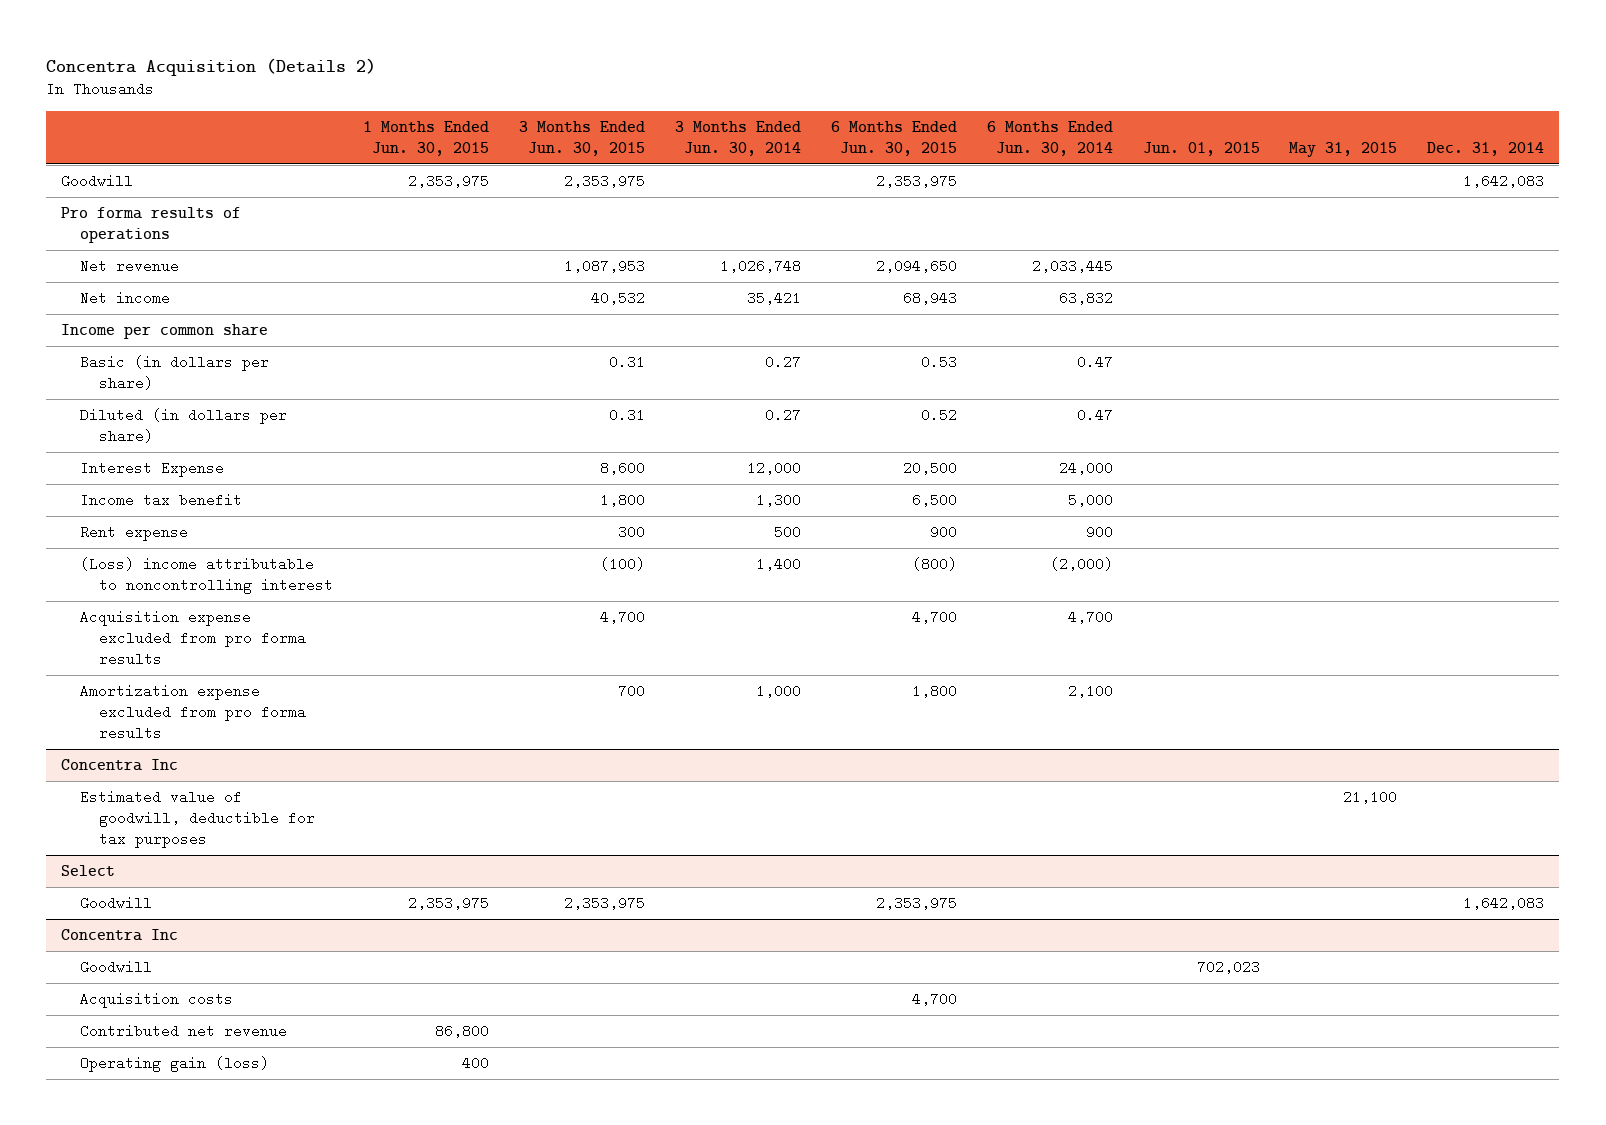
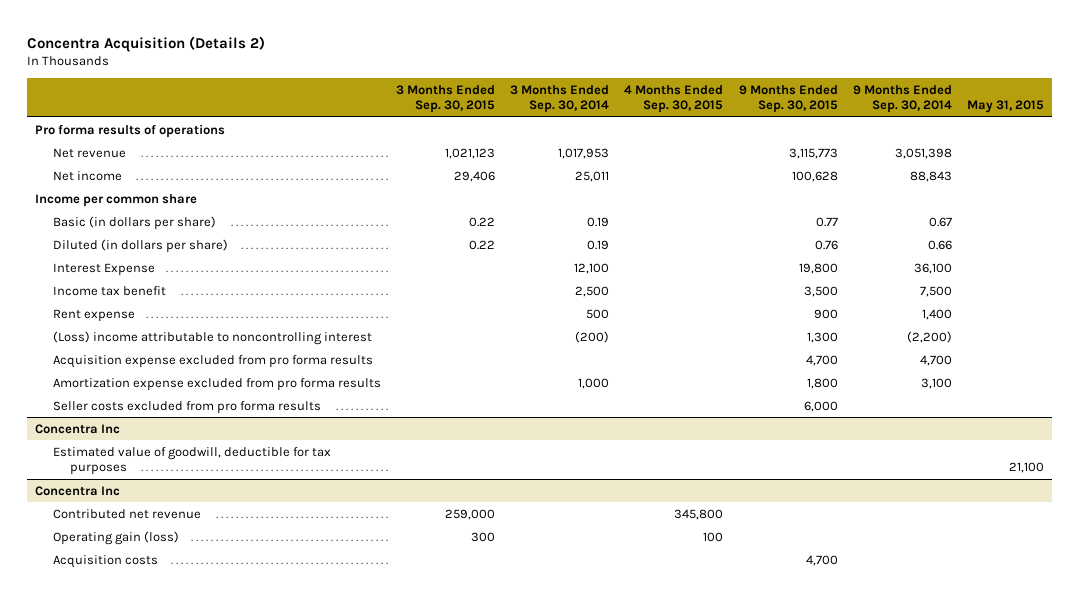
- | 1 Months Ended Jun. 30, 2015 | 3 Months Ended Jun. 30, 2015 | 3 Months Ended Jun. 30, 2014 | 6 Months Ended Jun. 30, 2015 | 6 Months Ended Jun. 30, 2014 | Jun. 01, 2015 | May 31, 2015 | Dec. 31, 2014
+ | 3 Months Ended Sep. 30, 2015 | 3 Months Ended Sep. 30, 2014 | 4 Months Ended Sep. 30, 2015 | 9 Months Ended Sep. 30, 2015 | 9 Months Ended Sep. 30, 2014 | May 31, 2015
- Goodwill | 2,353,975 | 2,353,975 | | 2,353,975 | | | | 1,642,083
+ Seller costs excluded from pro forma results | | | | 6,000 | |
- Select
- Goodwill | 2,353,975 | 2,353,975 | | 2,353,975 | | | | 1,642,083
@ Concentra Inc
- Goodwill | | | | | | 702,023 | |
moved down: Acquisition costs | | | | 4,700 | |

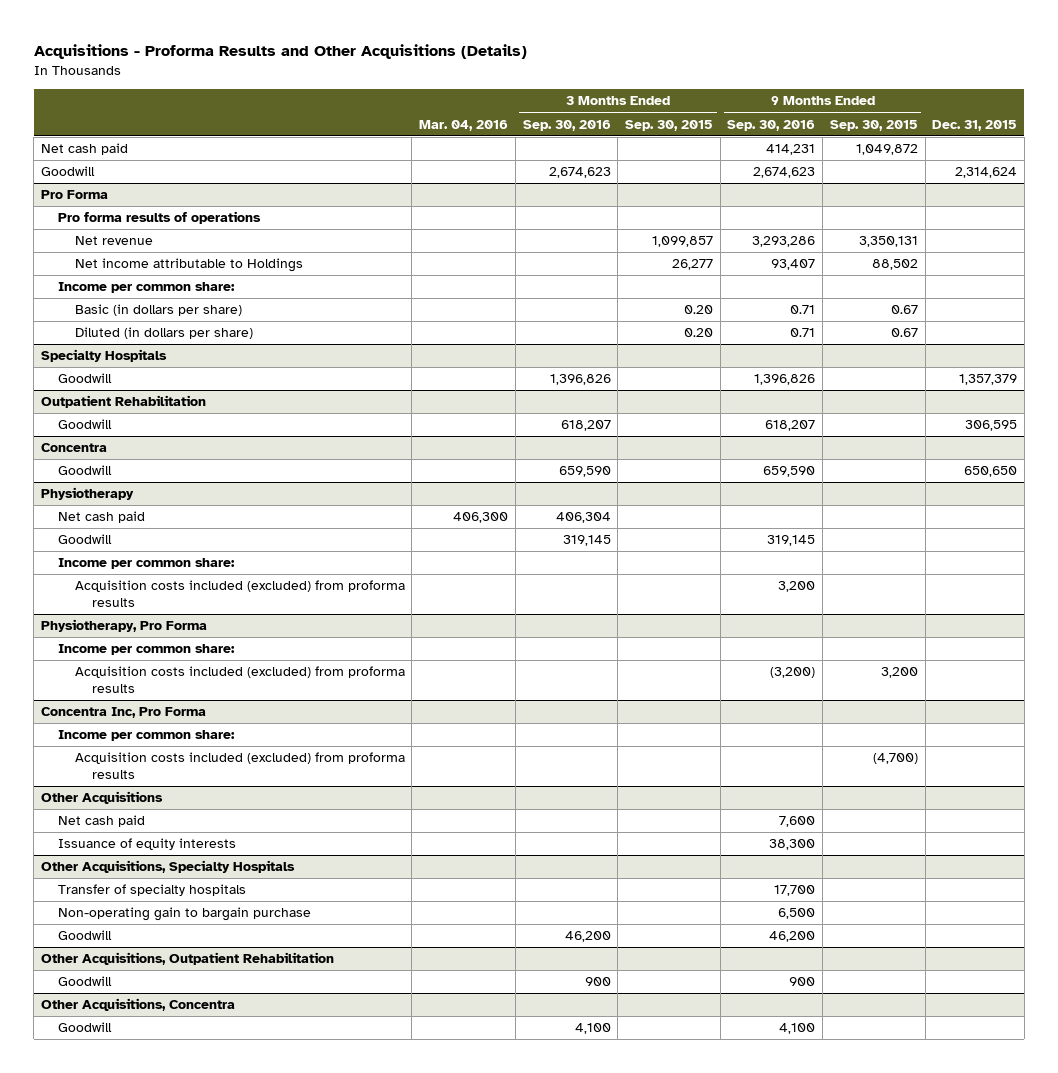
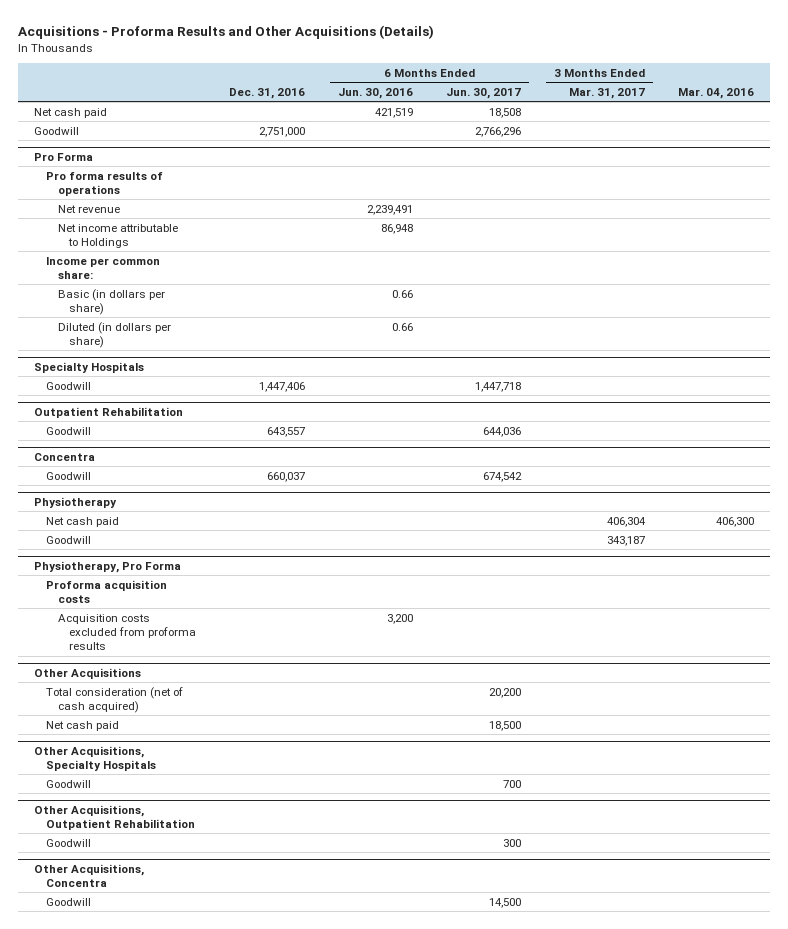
- | Mar. 04, 2016 | 3 Months Ended Sep. 30, 2016 | 3 Months Ended Sep. 30, 2015 | 9 Months Ended Sep. 30, 2016 | 9 Months Ended Sep. 30, 2015 | Dec. 31, 2015
+ | Dec. 31, 2016 | 6 Months Ended Jun. 30, 2016 | 6 Months Ended Jun. 30, 2017 | 3 Months Ended Mar. 31, 2017 | Mar. 04, 2016
@ Physiotherapy
- Income per common share:
- Acquisition costs included (excluded) from proforma results | | | | 3,200 | |
@ Physiotherapy, Pro Forma
- Income per common share:
- Acquisition costs included (excluded) from proforma results | | | | (3,200) | 3,200 |
- Concentra Inc, Pro Forma
- Income per common share:
- Acquisition costs included (excluded) from proforma results | | | | | (4,700) |
@ Physiotherapy, Pro Forma
+ Proforma acquisition costs
+ Acquisition costs excluded from proforma results | | 3,200 | | |
@ Other Acquisitions
+ Total consideration (net of cash acquired) | | | 20,200 | |
- Issuance of equity interests | | | | 38,300 | |
@ Other Acquisitions, Specialty Hospitals
- Transfer of specialty hospitals | | | | 17,700 | |
- Non-operating gain to bargain purchase | | | | 6,500 | |

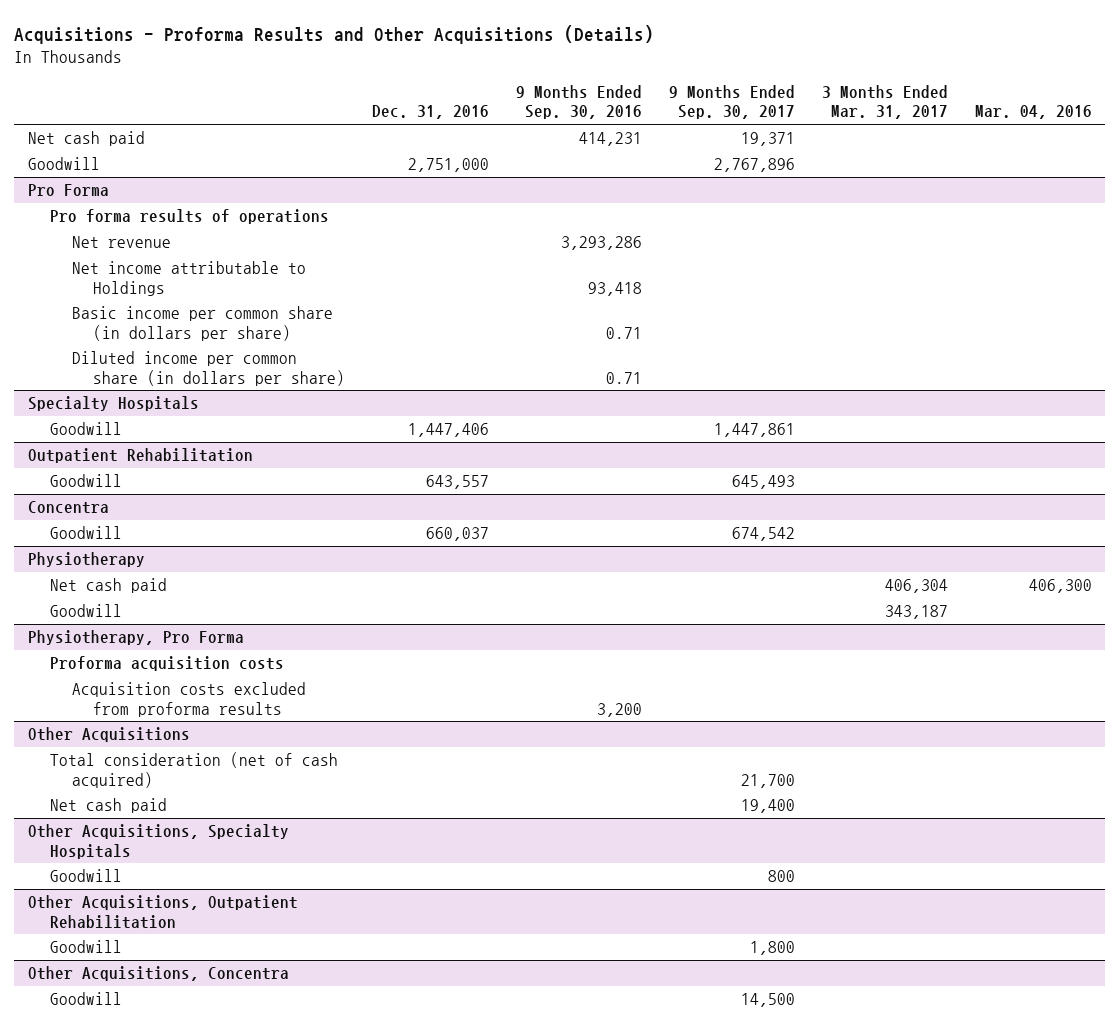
- | Dec. 31, 2016 | 6 Months Ended Jun. 30, 2016 | 6 Months Ended Jun. 30, 2017 | 3 Months Ended Mar. 31, 2017 | Mar. 04, 2016
+ | Dec. 31, 2016 | 9 Months Ended Sep. 30, 2016 | 9 Months Ended Sep. 30, 2017 | 3 Months Ended Mar. 31, 2017 | Mar. 04, 2016
@ Pro Forma
- Income per common share:
- Basic (in dollars per share) | | 0.66 | | |
- Diluted (in dollars per share) | | 0.66 | | |
+ Basic income per common share (in dollars per share) | | 0.71 | | |
+ Diluted income per common share (in dollars per share) | | 0.71 | | |

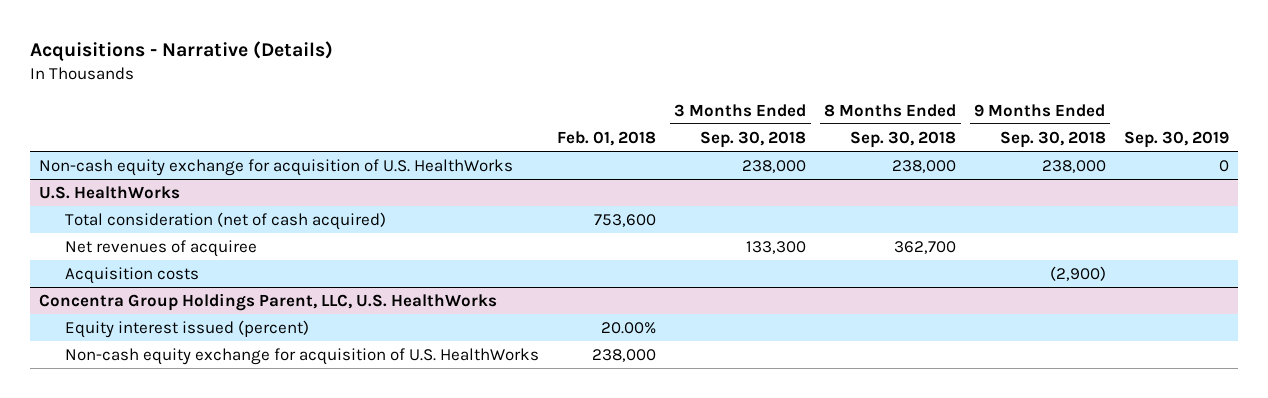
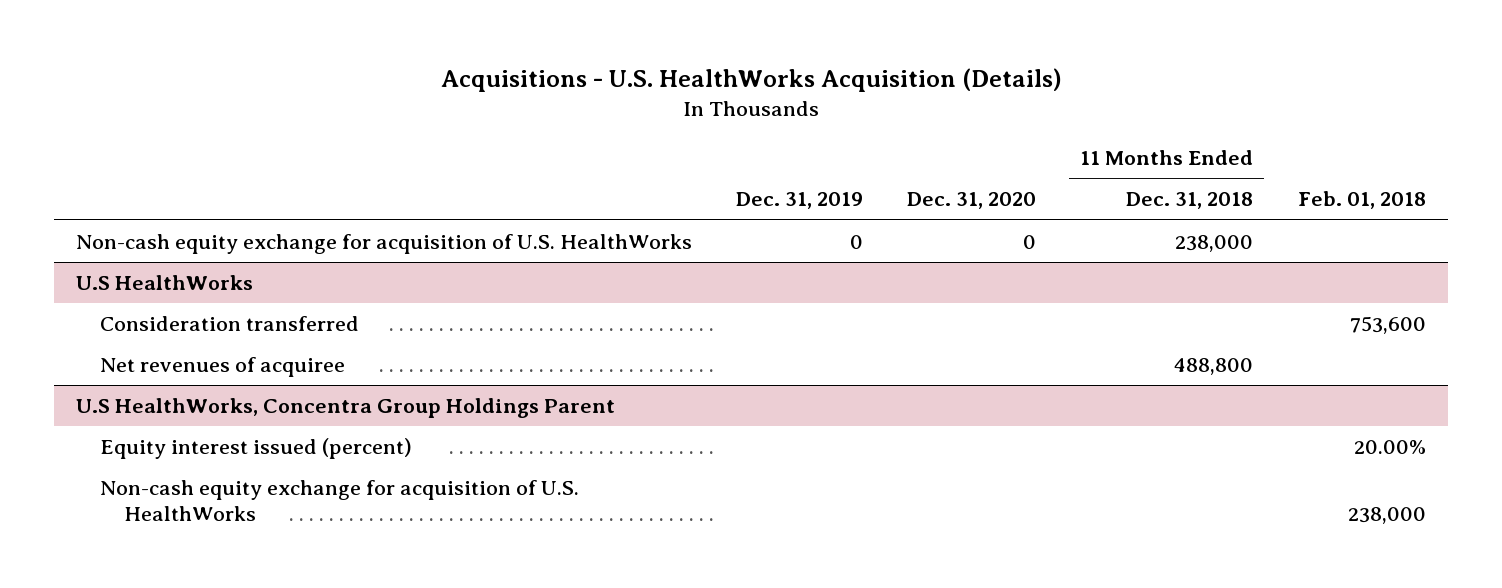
- Acquisitions - Narrative (Details)
+ Acquisitions - U.S. HealthWorks Acquisition (Details)
- | Feb. 01, 2018 | 3 Months Ended Sep. 30, 2018 | 8 Months Ended Sep. 30, 2018 | 9 Months Ended Sep. 30, 2018 | Sep. 30, 2019
+ | Dec. 31, 2019 | Dec. 31, 2020 | 11 Months Ended Dec. 31, 2018 | Feb. 01, 2018
- U.S. HealthWorks
- Total consideration (net of cash acquired) | 753,600 | | | |
+ U.S HealthWorks
+ Consideration transferred | | | | 753,600
- Acquisition costs | | | | (2,900) |
- Concentra Group Holdings Parent, LLC, U.S. HealthWorks
+ U.S HealthWorks, Concentra Group Holdings Parent

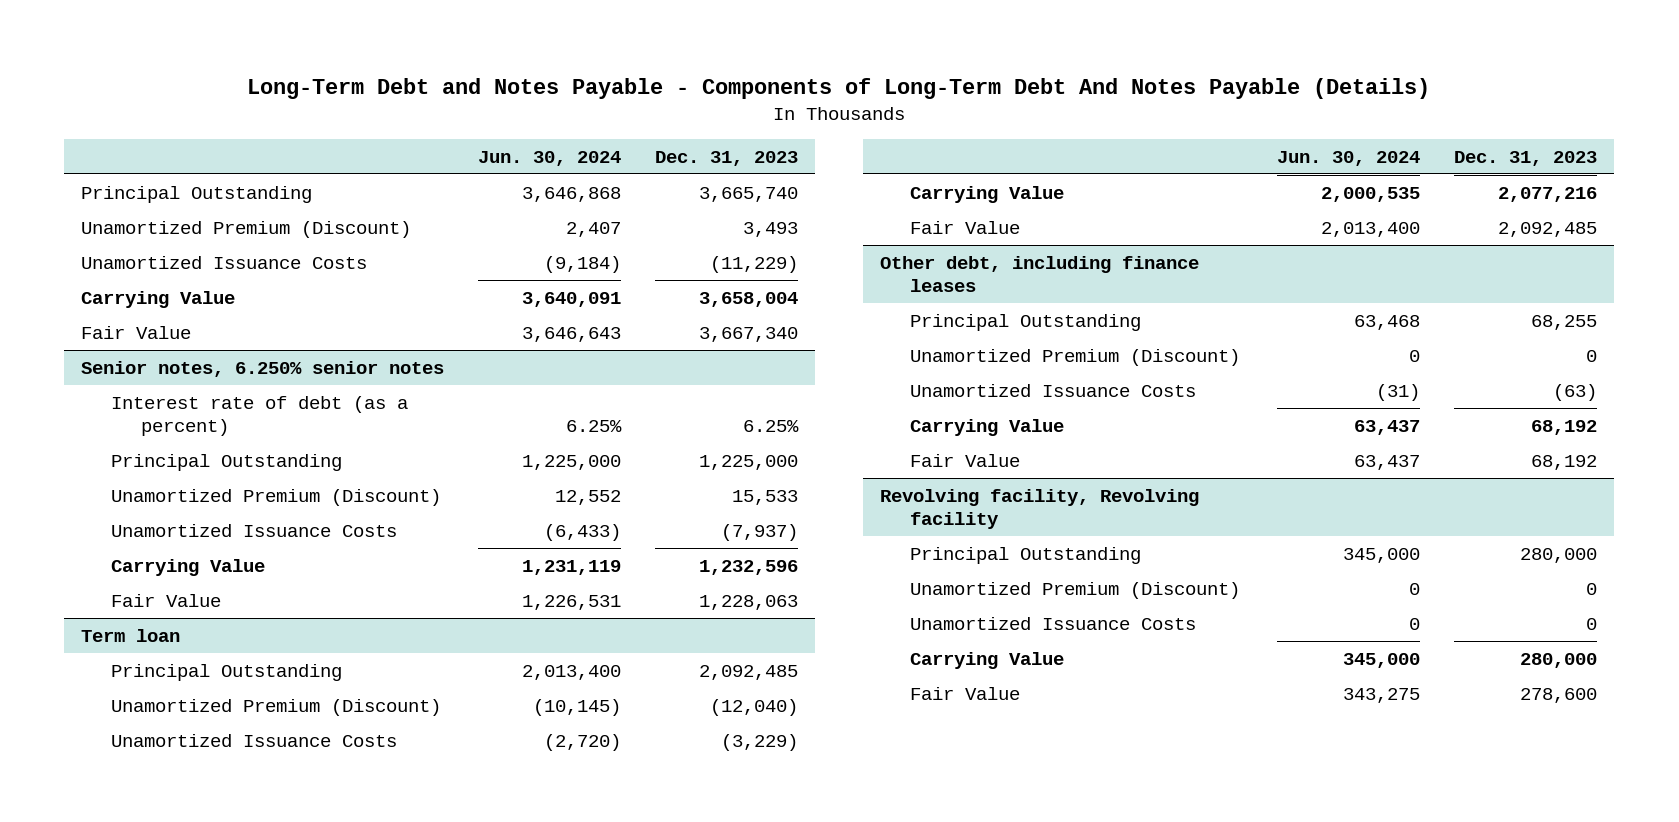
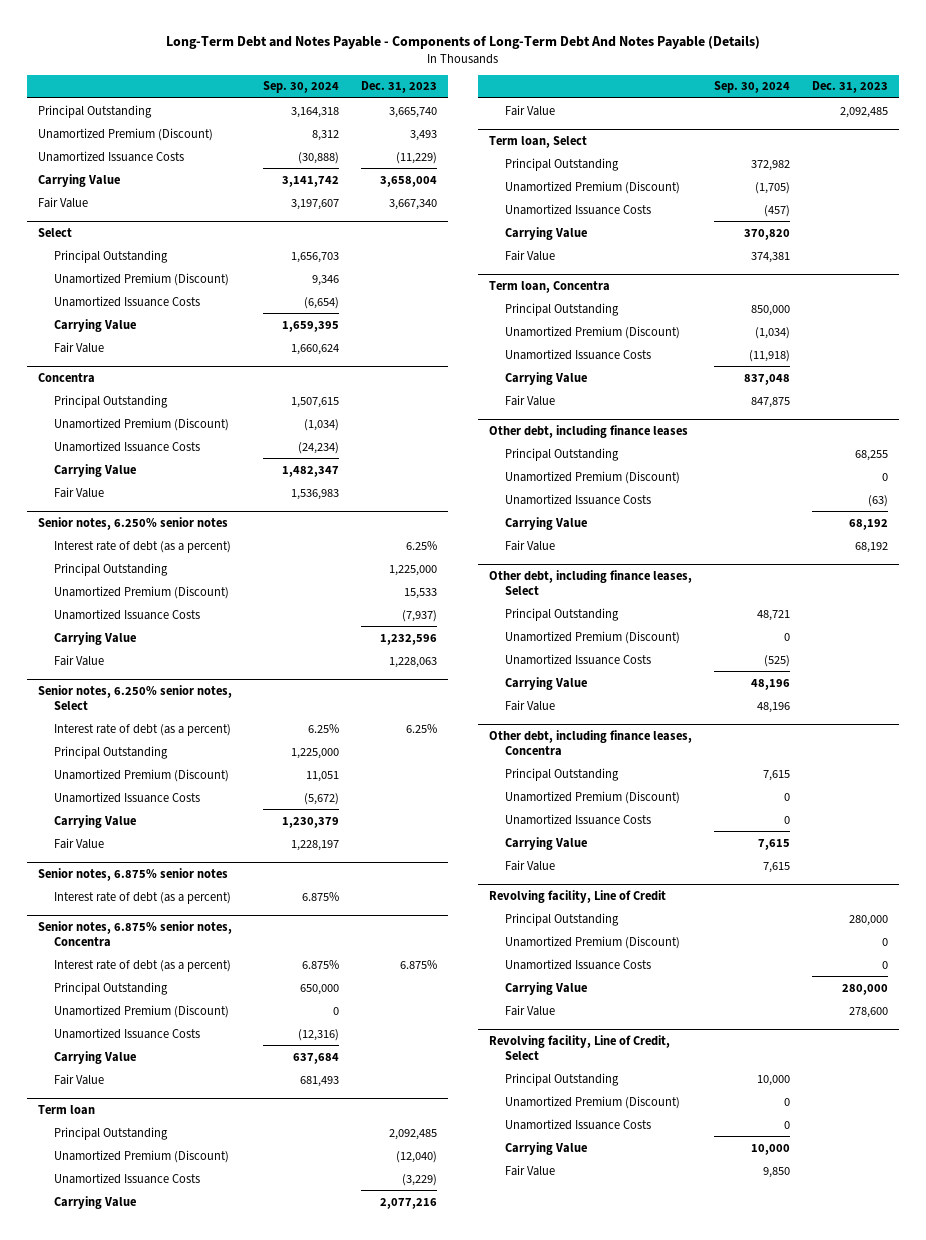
- | Jun. 30, 2024 | Dec. 31, 2023
+ | Sep. 30, 2024 | Dec. 31, 2023
+ Select
+ Principal Outstanding | 1,656,703 |
+ Unamortized Premium (Discount) | 9,346 |
+ Unamortized Issuance Costs | (6,654) |
+ Carrying Value | 1,659,395 |
+ Fair Value | 1,660,624 |
+ Concentra
+ Principal Outstanding | 1,507,615 |
+ Unamortized Premium (Discount) | (1,034) |
+ Unamortized Issuance Costs | (24,234) |
+ Carrying Value | 1,482,347 |
+ Fair Value | 1,536,983 |
+ Senior notes, 6.250% senior notes, Select
+ Interest rate of debt (as a percent) | 6.25% | 6.25%
+ Principal Outstanding | 1,225,000 |
+ Unamortized Premium (Discount) | 11,051 |
+ Unamortized Issuance Costs | (5,672) |
+ Carrying Value | 1,230,379 |
+ Fair Value | 1,228,197 |
+ Senior notes, 6.875% senior notes
+ Interest rate of debt (as a percent) | 6.875% |
+ Senior notes, 6.875% senior notes, Concentra
+ Interest rate of debt (as a percent) | 6.875% | 6.875%
+ Principal Outstanding | 650,000 |
+ Unamortized Premium (Discount) | 0 |
+ Unamortized Issuance Costs | (12,316) |
+ Carrying Value | 637,684 |
+ Fair Value | 681,493 |
+ Term loan, Select
+ Principal Outstanding | 372,982 |
+ Unamortized Premium (Discount) | (1,705) |
+ Unamortized Issuance Costs | (457) |
+ Carrying Value | 370,820 |
+ Fair Value | 374,381 |
+ Term loan, Concentra
+ Principal Outstanding | 850,000 |
+ Unamortized Premium (Discount) | (1,034) |
+ Unamortized Issuance Costs | (11,918) |
+ Carrying Value | 837,048 |
+ Fair Value | 847,875 |
- Revolving facility, Revolving facility
+ Other debt, including finance leases, Select
+ Principal Outstanding | 48,721 |
+ Unamortized Premium (Discount) | 0 |
+ Unamortized Issuance Costs | (525) |
+ Carrying Value | 48,196 |
+ Fair Value | 48,196 |
+ Other debt, including finance leases, Concentra
+ Principal Outstanding | 7,615 |
+ Unamortized Premium (Discount) | 0 |
+ Unamortized Issuance Costs | 0 |
+ Carrying Value | 7,615 |
+ Fair Value | 7,615 |
+ Revolving facility, Line of Credit
+ Revolving facility, Line of Credit, Select
+ Principal Outstanding | 10,000 |
+ Unamortized Premium (Discount) | 0 |
+ Unamortized Issuance Costs | 0 |
+ Carrying Value | 10,000 |
+ Fair Value | 9,850 |

